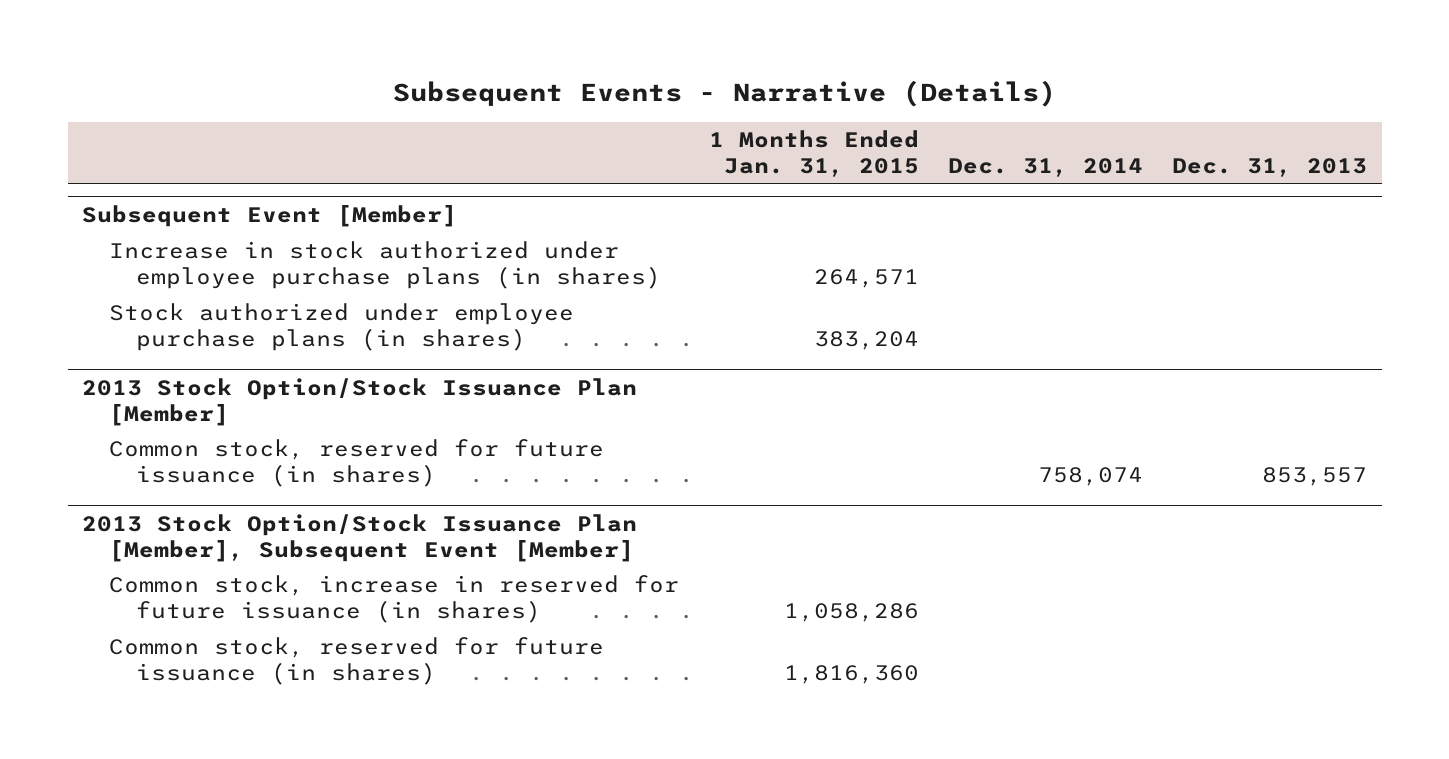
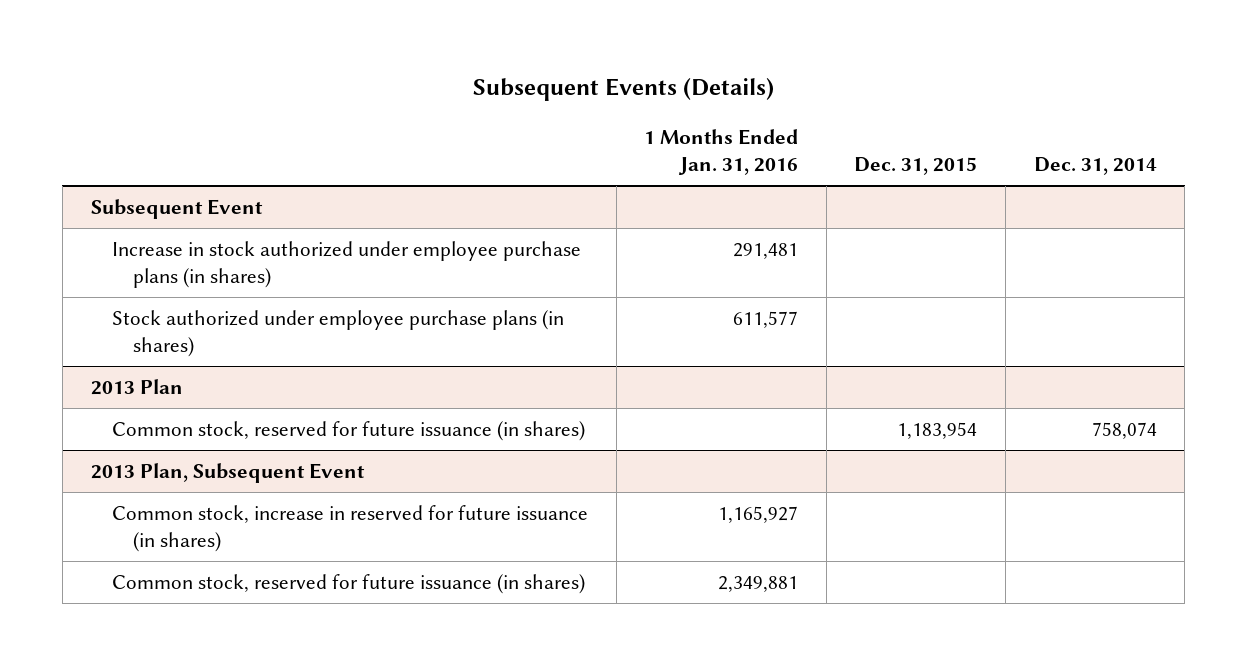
- Subsequent Events - Narrative (Details)
+ Subsequent Events (Details)
- | 1 Months Ended Jan. 31, 2015 | Dec. 31, 2014 | Dec. 31, 2013
+ | 1 Months Ended Jan. 31, 2016 | Dec. 31, 2015 | Dec. 31, 2014
- Subsequent Event [Member]
+ Subsequent Event
- 2013 Stock Option/Stock Issuance Plan [Member]
+ 2013 Plan
- 2013 Stock Option/Stock Issuance Plan [Member], Subsequent Event [Member]
+ 2013 Plan, Subsequent Event

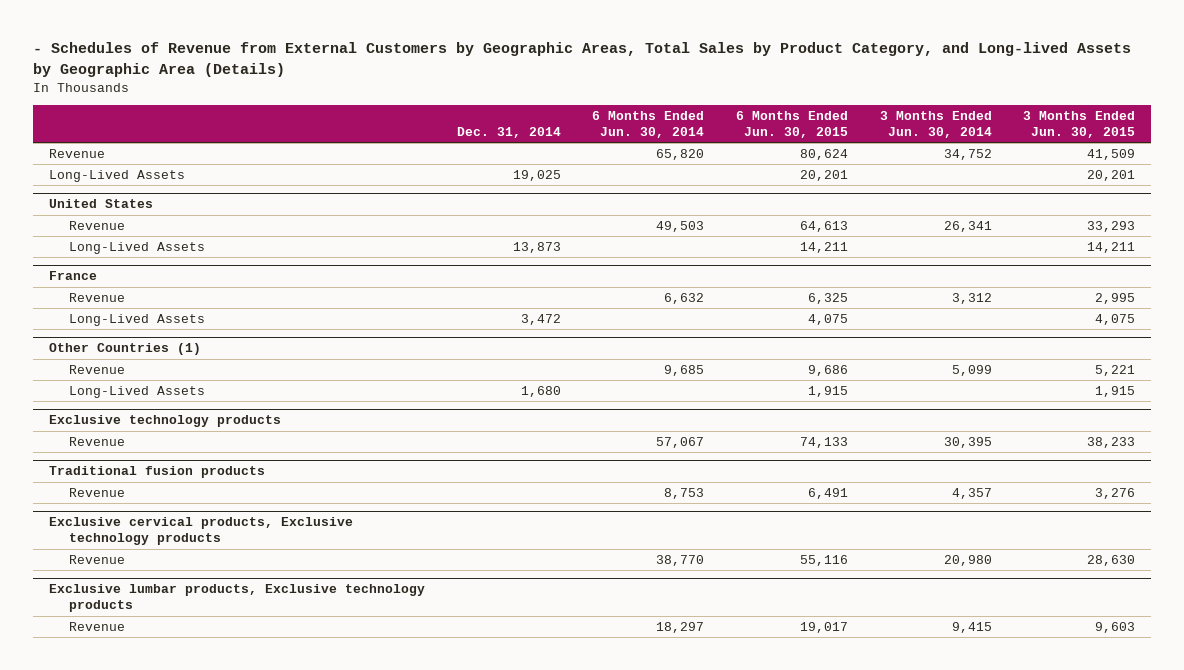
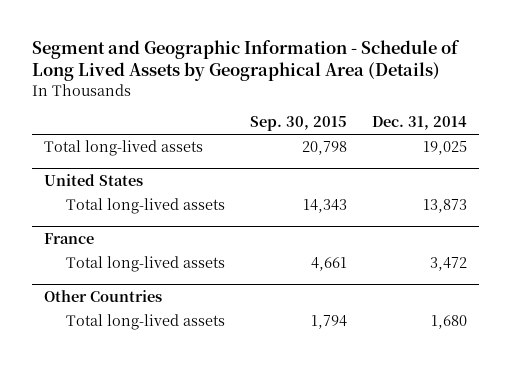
- - Schedules of Revenue from External Customers by Geographic Areas, Total Sales by Product Category, and Long-lived Assets by Geographic Area (Details)
+ Segment and Geographic Information - Schedule of Long Lived Assets by Geographical Area (Details)
- | Dec. 31, 2014 | 6 Months Ended Jun. 30, 2014 | 6 Months Ended Jun. 30, 2015 | 3 Months Ended Jun. 30, 2014 | 3 Months Ended Jun. 30, 2015
+ | Sep. 30, 2015 | Dec. 31, 2014
- Revenue | | 65,820 | 80,624 | 34,752 | 41,509
- Long-Lived Assets | 19,025 | | 20,201 | | 20,201
+ Total long-lived assets | 20,798 | 19,025
@ United States
- Revenue | | 49,503 | 64,613 | 26,341 | 33,293
- Long-Lived Assets | 13,873 | | 14,211 | | 14,211
+ Total long-lived assets | 14,343 | 13,873
@ France
- Revenue | | 6,632 | 6,325 | 3,312 | 2,995
- Long-Lived Assets | 3,472 | | 4,075 | | 4,075
- Other Countries (1)
- Revenue | | 9,685 | 9,686 | 5,099 | 5,221
- Long-Lived Assets | 1,680 | | 1,915 | | 1,915
- Exclusive technology products
- Revenue | | 57,067 | 74,133 | 30,395 | 38,233
- Traditional fusion products
- Revenue | | 8,753 | 6,491 | 4,357 | 3,276
- Exclusive cervical products, Exclusive technology products
- Revenue | | 38,770 | 55,116 | 20,980 | 28,630
- Exclusive lumbar products, Exclusive technology products
- Revenue | | 18,297 | 19,017 | 9,415 | 9,603
@ France
+ Total long-lived assets | 4,661 | 3,472
+ Other Countries
+ Total long-lived assets | 1,794 | 1,680

